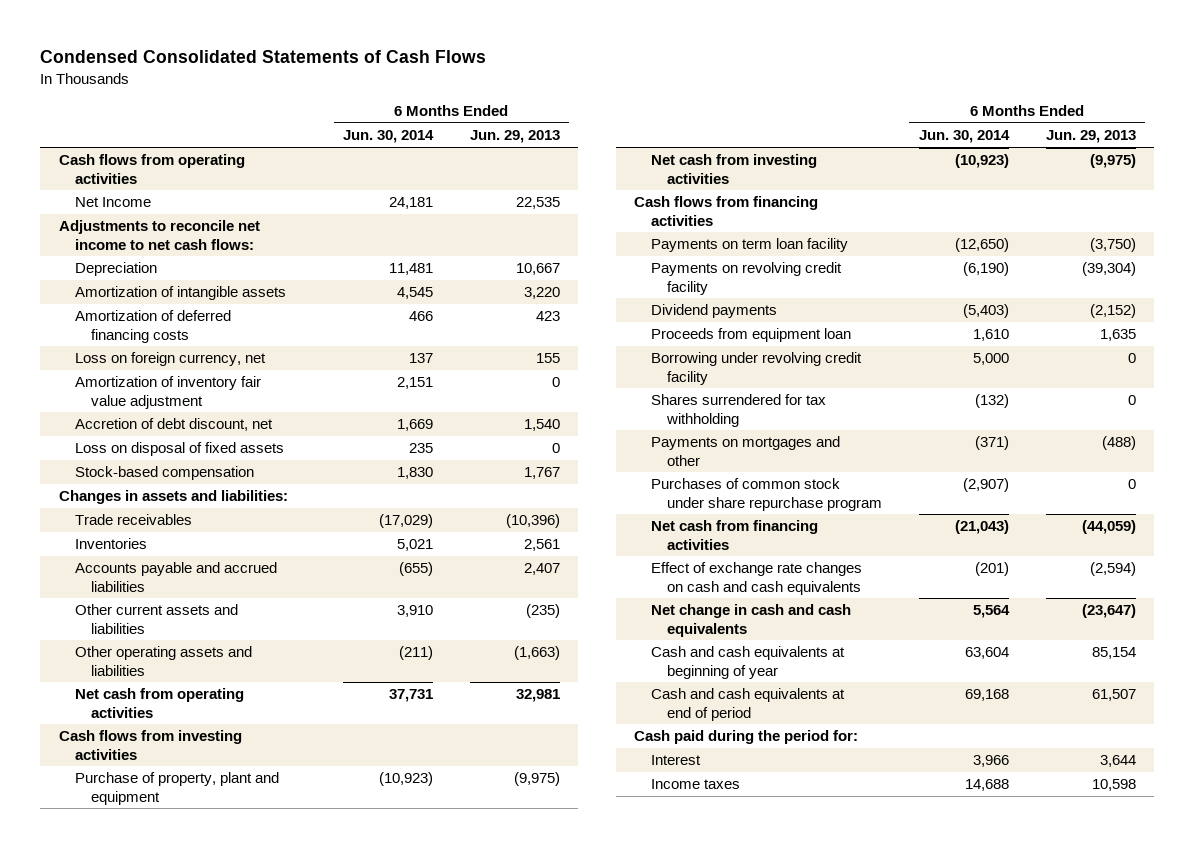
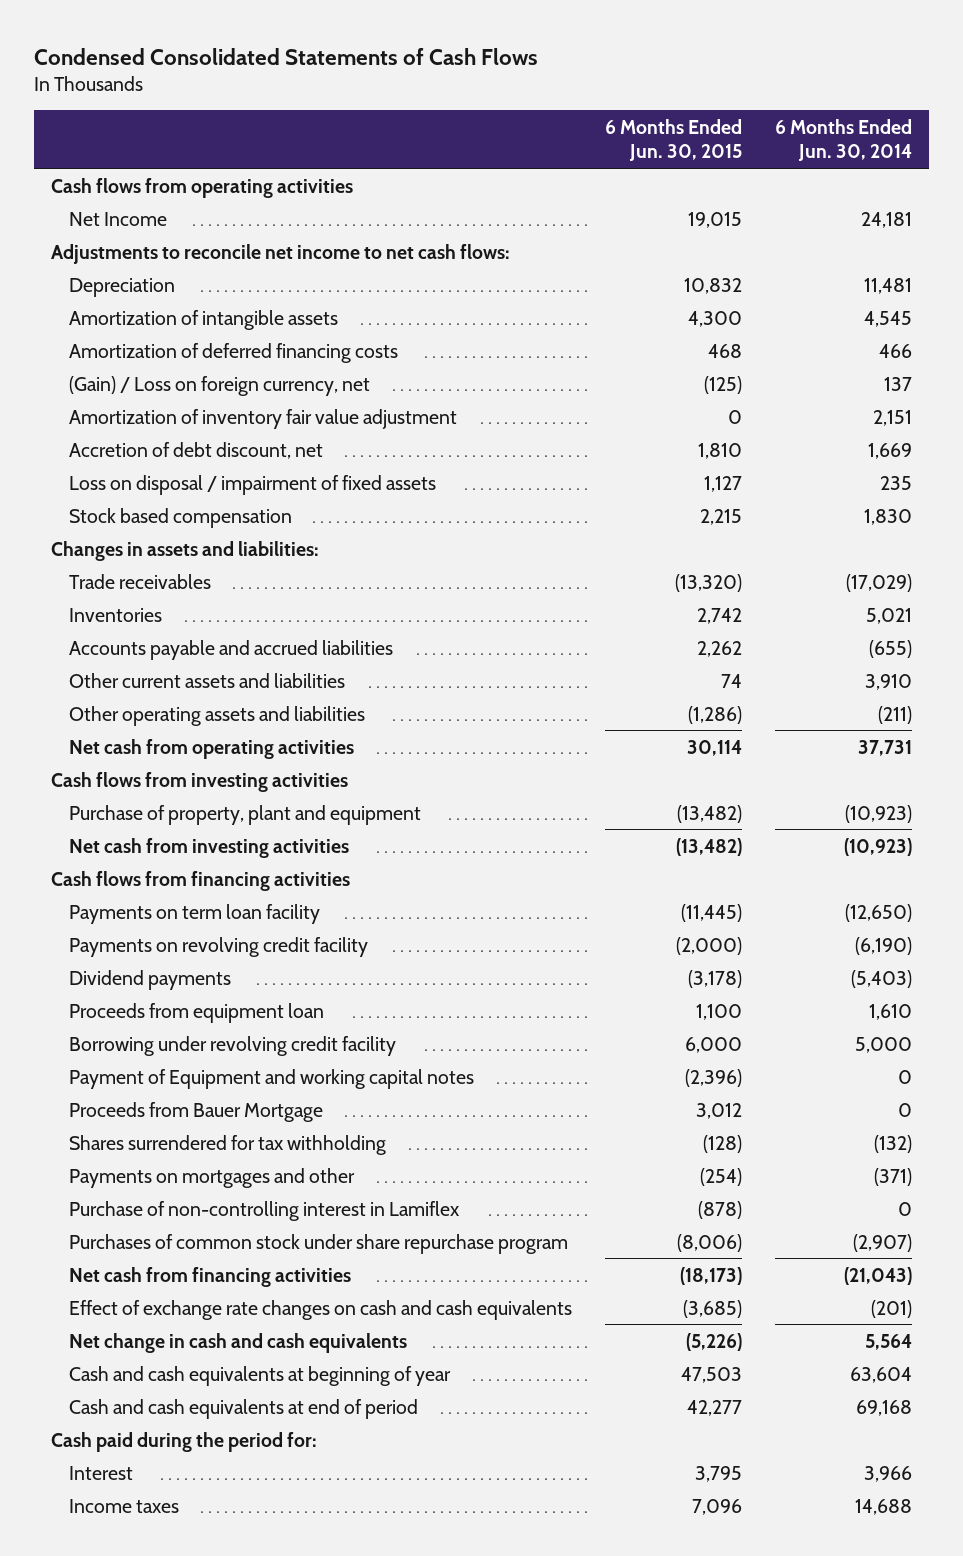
- | 6 Months Ended Jun. 30, 2014 | 6 Months Ended Jun. 29, 2013
+ | 6 Months Ended Jun. 30, 2015 | 6 Months Ended Jun. 30, 2014
- Loss on foreign currency, net | 137 | 155
+ (Gain) / Loss on foreign currency, net | (125) | 137
- Loss on disposal of fixed assets | 235 | 0
- Stock-based compensation | 1,830 | 1,767
+ Loss on disposal / impairment of fixed assets | 1,127 | 235
+ Stock based compensation | 2,215 | 1,830
+ Payment of Equipment and working capital notes | (2,396) | 0
+ Proceeds from Bauer Mortgage | 3,012 | 0
+ Purchase of non-controlling interest in Lamiflex | (878) | 0

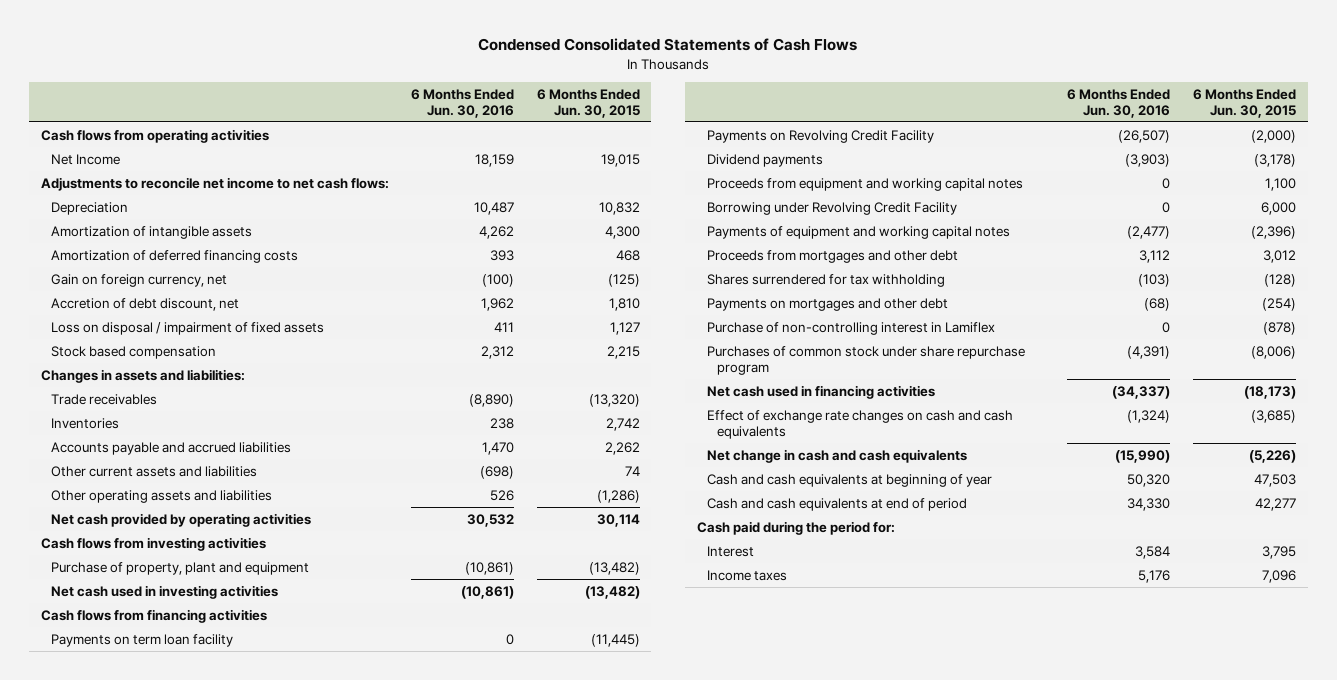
- | 6 Months Ended Jun. 30, 2015 | 6 Months Ended Jun. 30, 2014
+ | 6 Months Ended Jun. 30, 2016 | 6 Months Ended Jun. 30, 2015
- (Gain) / Loss on foreign currency, net | (125) | 137
- Amortization of inventory fair value adjustment | 0 | 2,151
+ Gain on foreign currency, net | (100) | (125)
- Net cash from operating activities | 30,114 | 37,731
+ Net cash provided by operating activities | 30,532 | 30,114
- Net cash from investing activities | (13,482) | (10,923)
+ Net cash used in investing activities | (10,861) | (13,482)
- Payments on revolving credit facility | (2,000) | (6,190)
+ Payments on Revolving Credit Facility | (26,507) | (2,000)
- Proceeds from equipment loan | 1,100 | 1,610
- Borrowing under revolving credit facility | 6,000 | 5,000
- Payment of Equipment and working capital notes | (2,396) | 0
- Proceeds from Bauer Mortgage | 3,012 | 0
+ Proceeds from equipment and working capital notes | 0 | 1,100
+ Borrowing under Revolving Credit Facility | 0 | 6,000
+ Payments of equipment and working capital notes | (2,477) | (2,396)
+ Proceeds from mortgages and other debt | 3,112 | 3,012
- Payments on mortgages and other | (254) | (371)
+ Payments on mortgages and other debt | (68) | (254)
- Net cash from financing activities | (18,173) | (21,043)
+ Net cash used in financing activities | (34,337) | (18,173)

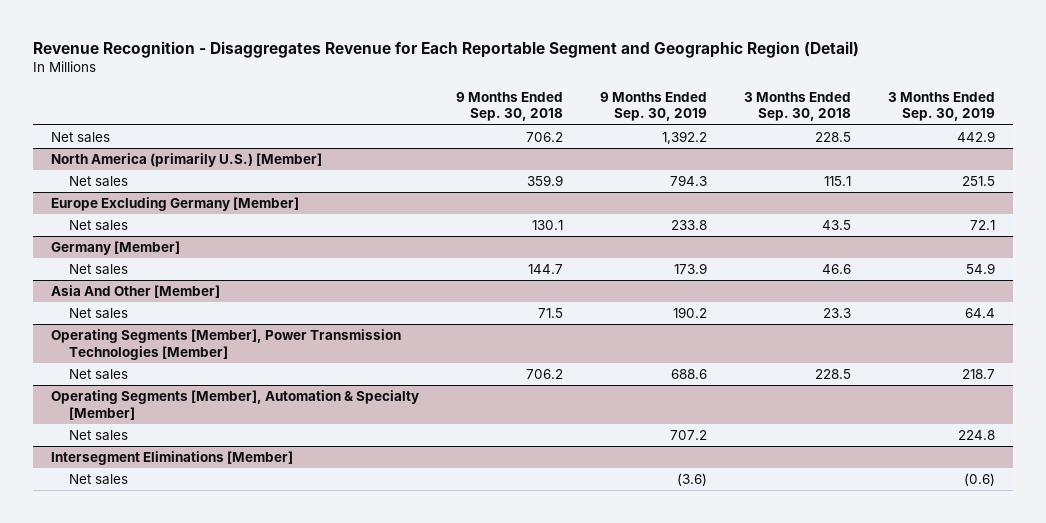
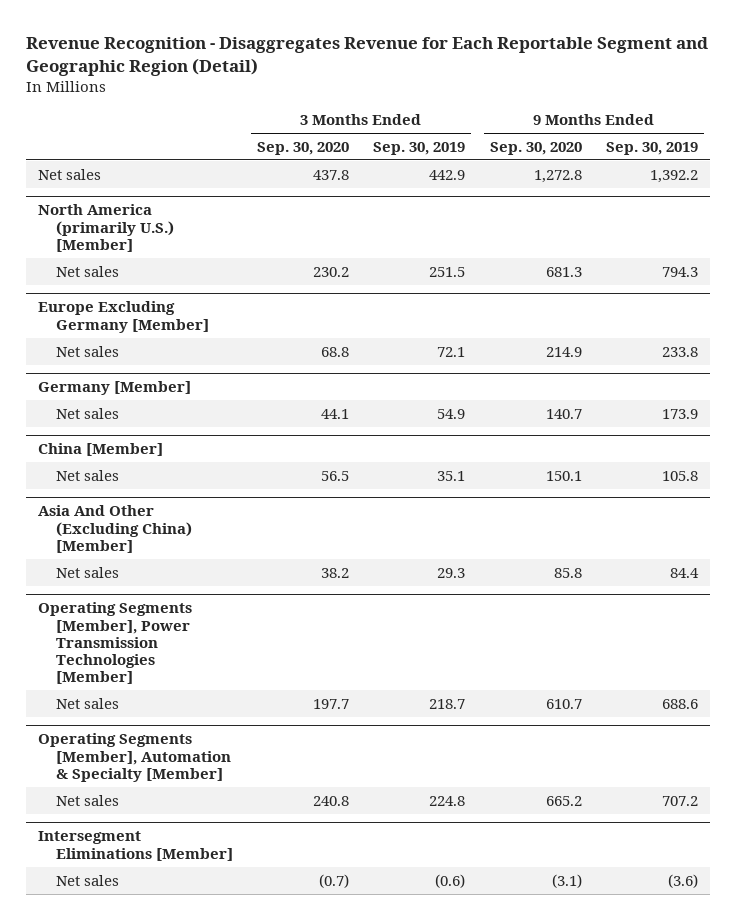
- | 9 Months Ended Sep. 30, 2018 | 9 Months Ended Sep. 30, 2019 | 3 Months Ended Sep. 30, 2018 | 3 Months Ended Sep. 30, 2019
+ | 3 Months Ended Sep. 30, 2020 | 3 Months Ended Sep. 30, 2019 | 9 Months Ended Sep. 30, 2020 | 9 Months Ended Sep. 30, 2019
- Asia And Other [Member]
- Net sales | 71.5 | 190.2 | 23.3 | 64.4
+ China [Member]
+ Net sales | 56.5 | 35.1 | 150.1 | 105.8
+ Asia And Other (Excluding China) [Member]
+ Net sales | 38.2 | 29.3 | 85.8 | 84.4

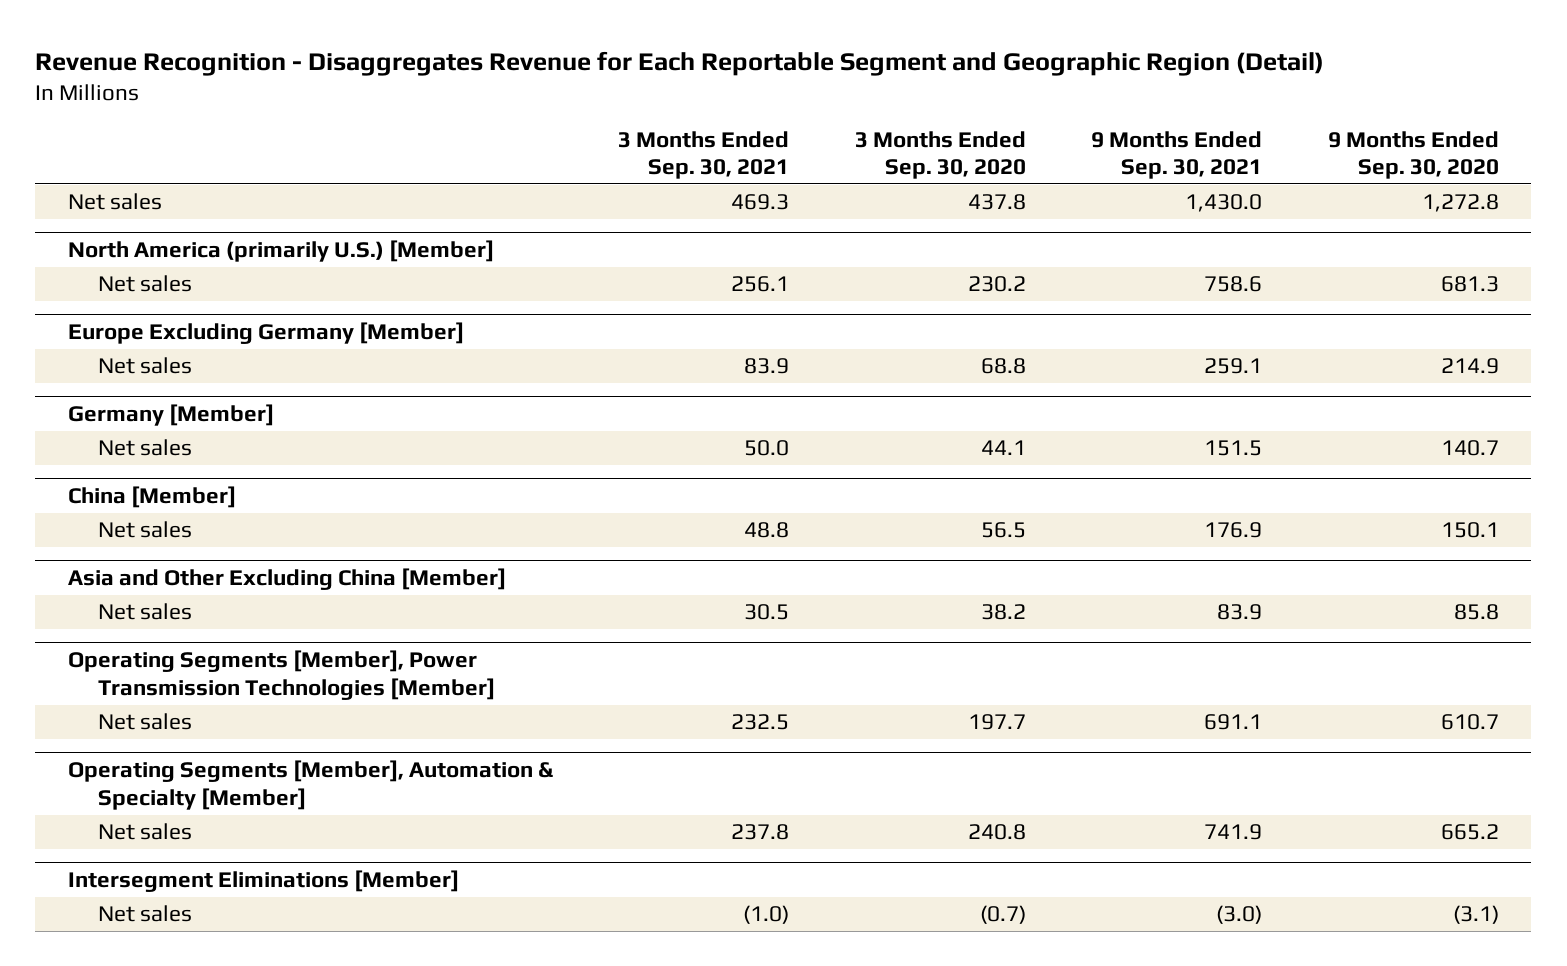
- | 3 Months Ended Sep. 30, 2020 | 3 Months Ended Sep. 30, 2019 | 9 Months Ended Sep. 30, 2020 | 9 Months Ended Sep. 30, 2019
+ | 3 Months Ended Sep. 30, 2021 | 3 Months Ended Sep. 30, 2020 | 9 Months Ended Sep. 30, 2021 | 9 Months Ended Sep. 30, 2020
- Asia And Other (Excluding China) [Member]
+ Asia and Other Excluding China [Member]

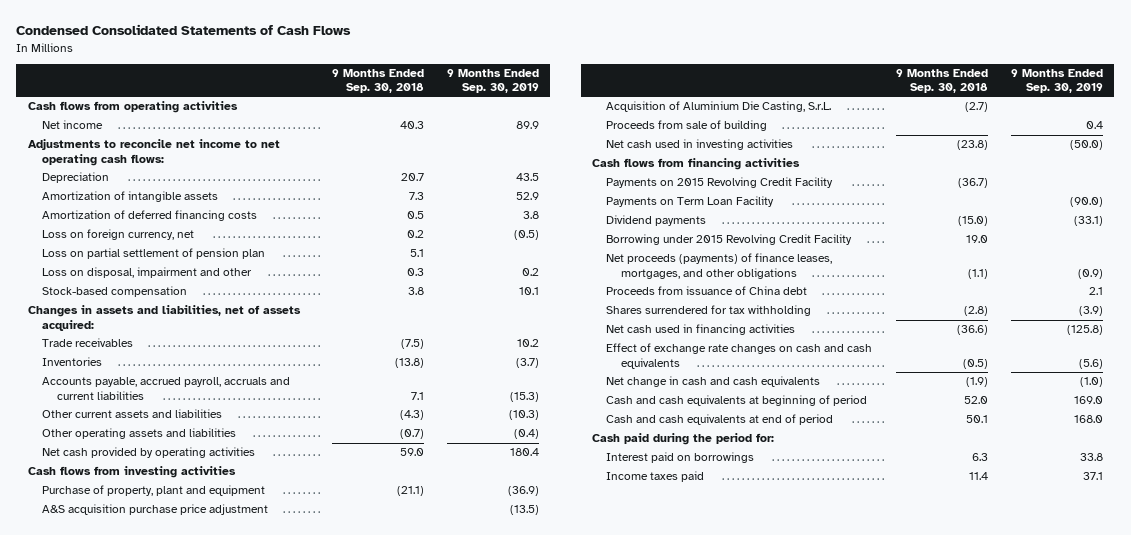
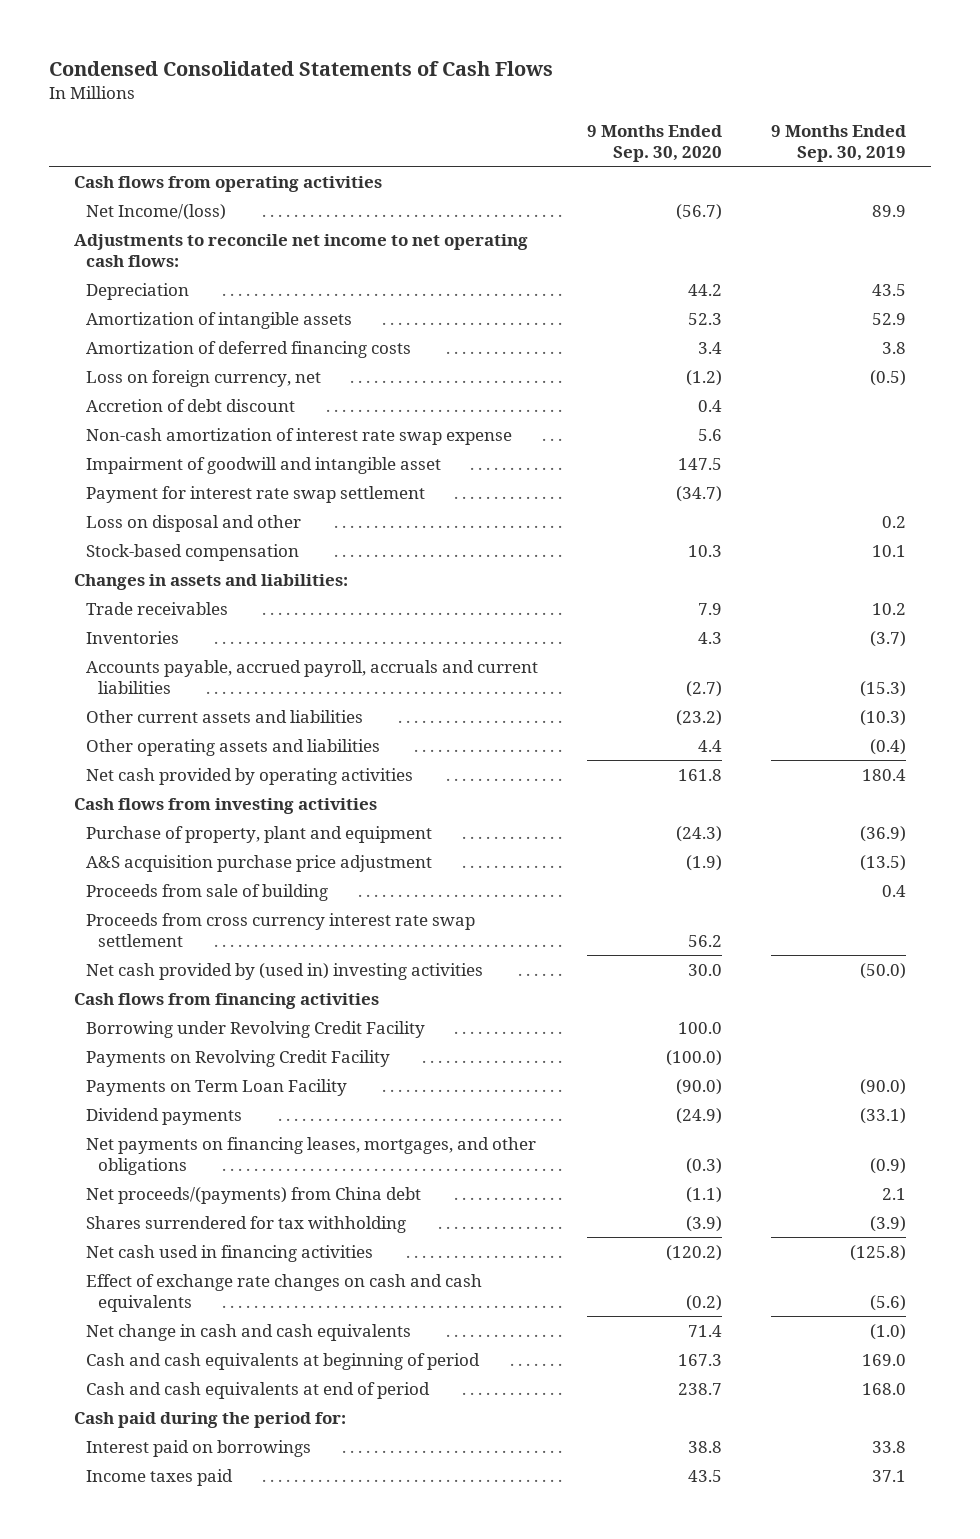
- | 9 Months Ended Sep. 30, 2018 | 9 Months Ended Sep. 30, 2019
+ | 9 Months Ended Sep. 30, 2020 | 9 Months Ended Sep. 30, 2019
- Net income | 40.3 | 89.9
+ Net Income/(loss) | (56.7) | 89.9
- Loss on partial settlement of pension plan | 5.1 |
- Loss on disposal, impairment and other | 0.3 | 0.2
+ Accretion of debt discount | 0.4 |
+ Non-cash amortization of interest rate swap expense | 5.6 |
+ Impairment of goodwill and intangible asset | 147.5 |
+ Payment for interest rate swap settlement | (34.7) |
+ Loss on disposal and other | | 0.2
- Changes in assets and liabilities, net of assets acquired:
+ Changes in assets and liabilities:
- Acquisition of Aluminium Die Casting, S.r.L. | (2.7) |
- Net cash used in investing activities | (23.8) | (50.0)
+ Proceeds from cross currency interest rate swap settlement | 56.2 |
+ Net cash provided by (used in) investing activities | 30.0 | (50.0)
- Payments on 2015 Revolving Credit Facility | (36.7) |
+ Borrowing under Revolving Credit Facility | 100.0 |
+ Payments on Revolving Credit Facility | (100.0) |
- Borrowing under 2015 Revolving Credit Facility | 19.0 |
- Net proceeds (payments) of finance leases, mortgages, and other obligations | (1.1) | (0.9)
- Proceeds from issuance of China debt | | 2.1
+ Net payments on financing leases, mortgages, and other obligations | (0.3) | (0.9)
+ Net proceeds/(payments) from China debt | (1.1) | 2.1

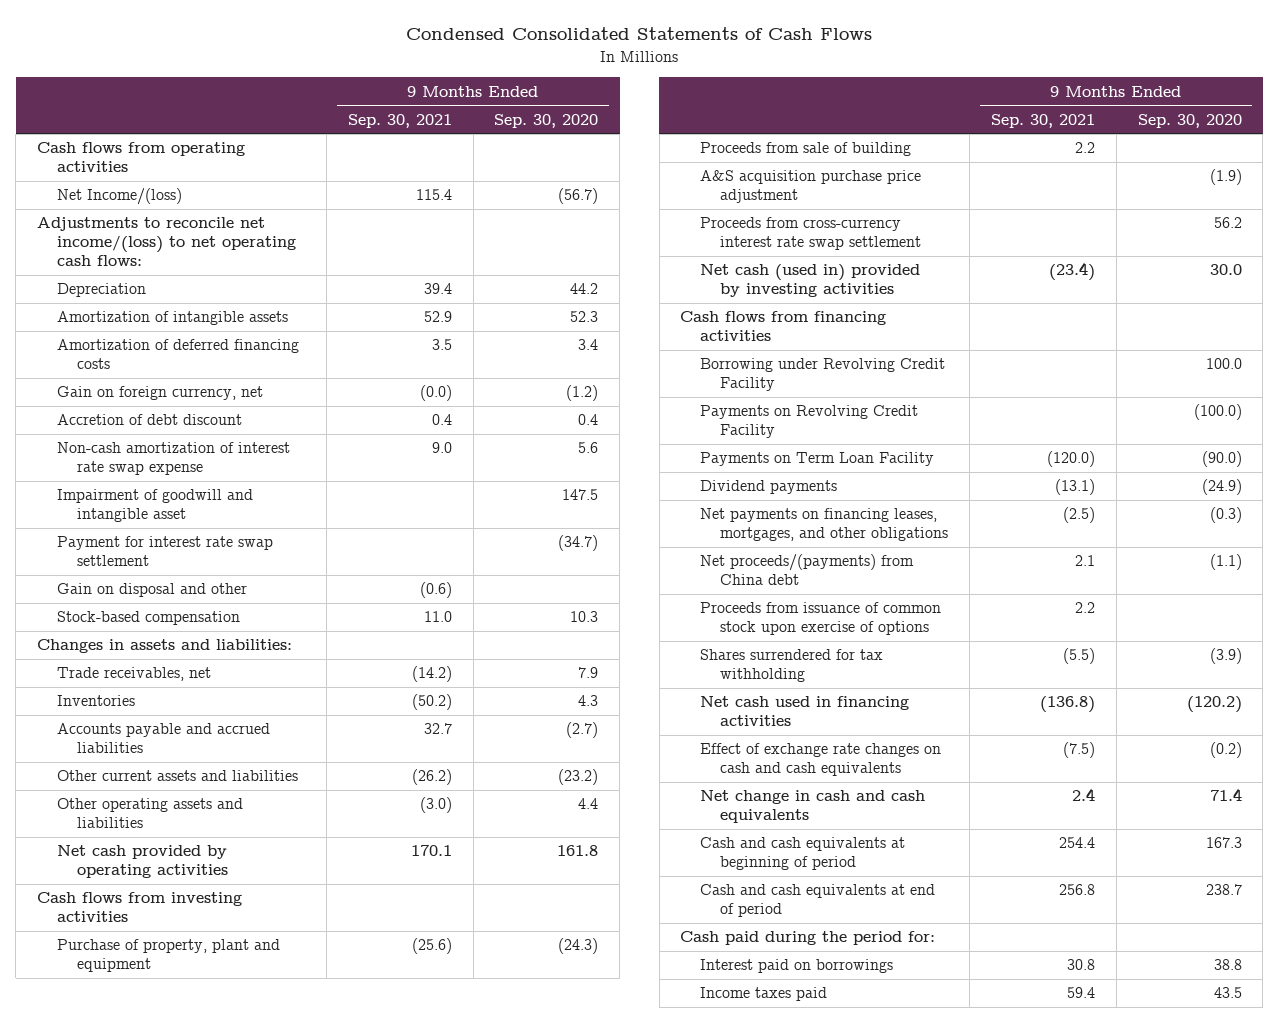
- | 9 Months Ended Sep. 30, 2020 | 9 Months Ended Sep. 30, 2019
+ | 9 Months Ended Sep. 30, 2021 | 9 Months Ended Sep. 30, 2020
- Adjustments to reconcile net income to net operating cash flows:
+ Adjustments to reconcile net income/(loss) to net operating cash flows:
- Loss on foreign currency, net | (1.2) | (0.5)
+ Gain on foreign currency, net | (0.0) | (1.2)
- Loss on disposal and other | | 0.2
+ Gain on disposal and other | (0.6) |
- Trade receivables | 7.9 | 10.2
+ Trade receivables, net | (14.2) | 7.9
- Accounts payable, accrued payroll, accruals and current liabilities | (2.7) | (15.3)
+ Accounts payable and accrued liabilities | 32.7 | (2.7)
- Proceeds from cross currency interest rate swap settlement | 56.2 |
- Net cash provided by (used in) investing activities | 30.0 | (50.0)
moved down: A&S acquisition purchase price adjustment | | (1.9)
+ Proceeds from cross-currency interest rate swap settlement | | 56.2
+ Net cash (used in) provided by investing activities | (23.4) | 30.0
+ Proceeds from issuance of common stock upon exercise of options | 2.2 |

